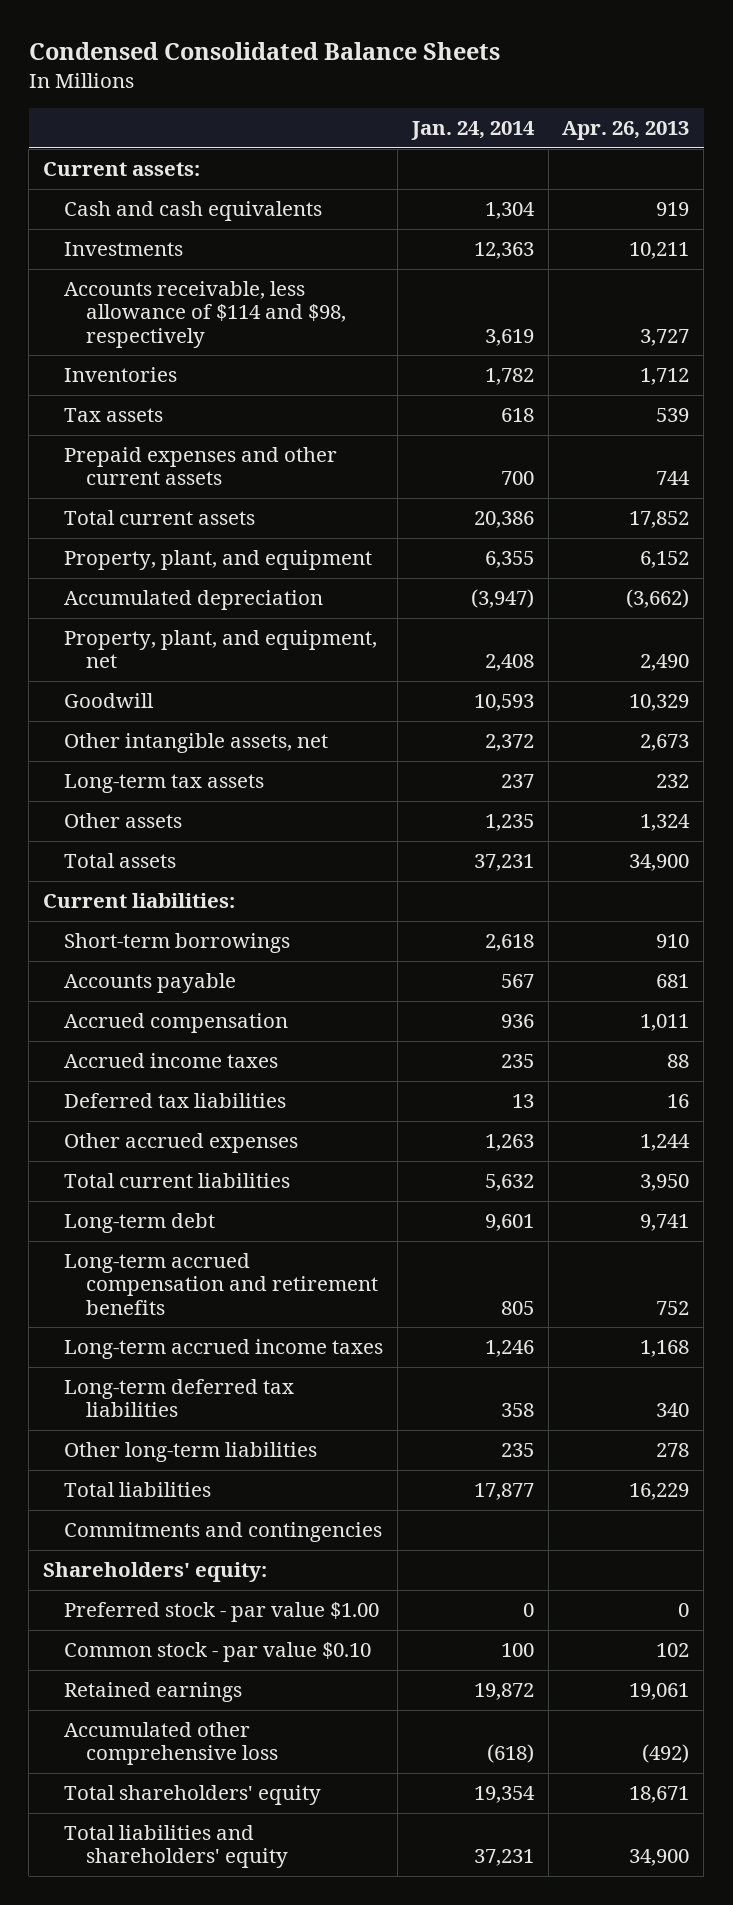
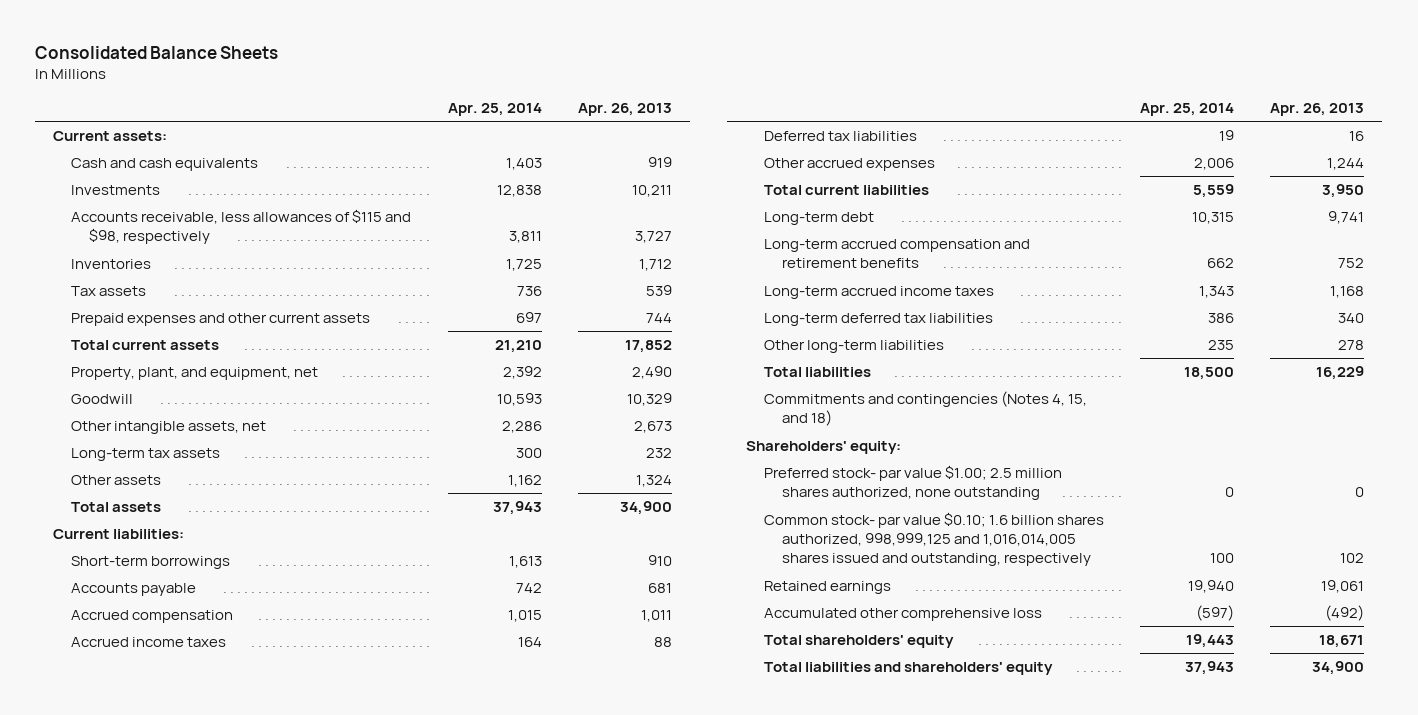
- Condensed Consolidated Balance Sheets
+ Consolidated Balance Sheets
- | Jan. 24, 2014 | Apr. 26, 2013
+ | Apr. 25, 2014 | Apr. 26, 2013
- Accounts receivable, less allowance of $114 and $98, respectively | 3,619 | 3,727
+ Accounts receivable, less allowances of $115 and $98, respectively | 3,811 | 3,727
- Property, plant, and equipment | 6,355 | 6,152
- Accumulated depreciation | (3,947) | (3,662)
- Commitments and contingencies
+ Commitments and contingencies (Notes 4, 15, and 18)
- Preferred stock - par value $1.00 | 0 | 0
- Common stock - par value $0.10 | 100 | 102
+ Preferred stock- par value $1.00; 2.5 million shares authorized, none outstanding | 0 | 0
+ Common stock- par value $0.10; 1.6 billion shares authorized, 998,999,125 and 1,016,014,005 shares issued and outstanding, respectively | 100 | 102

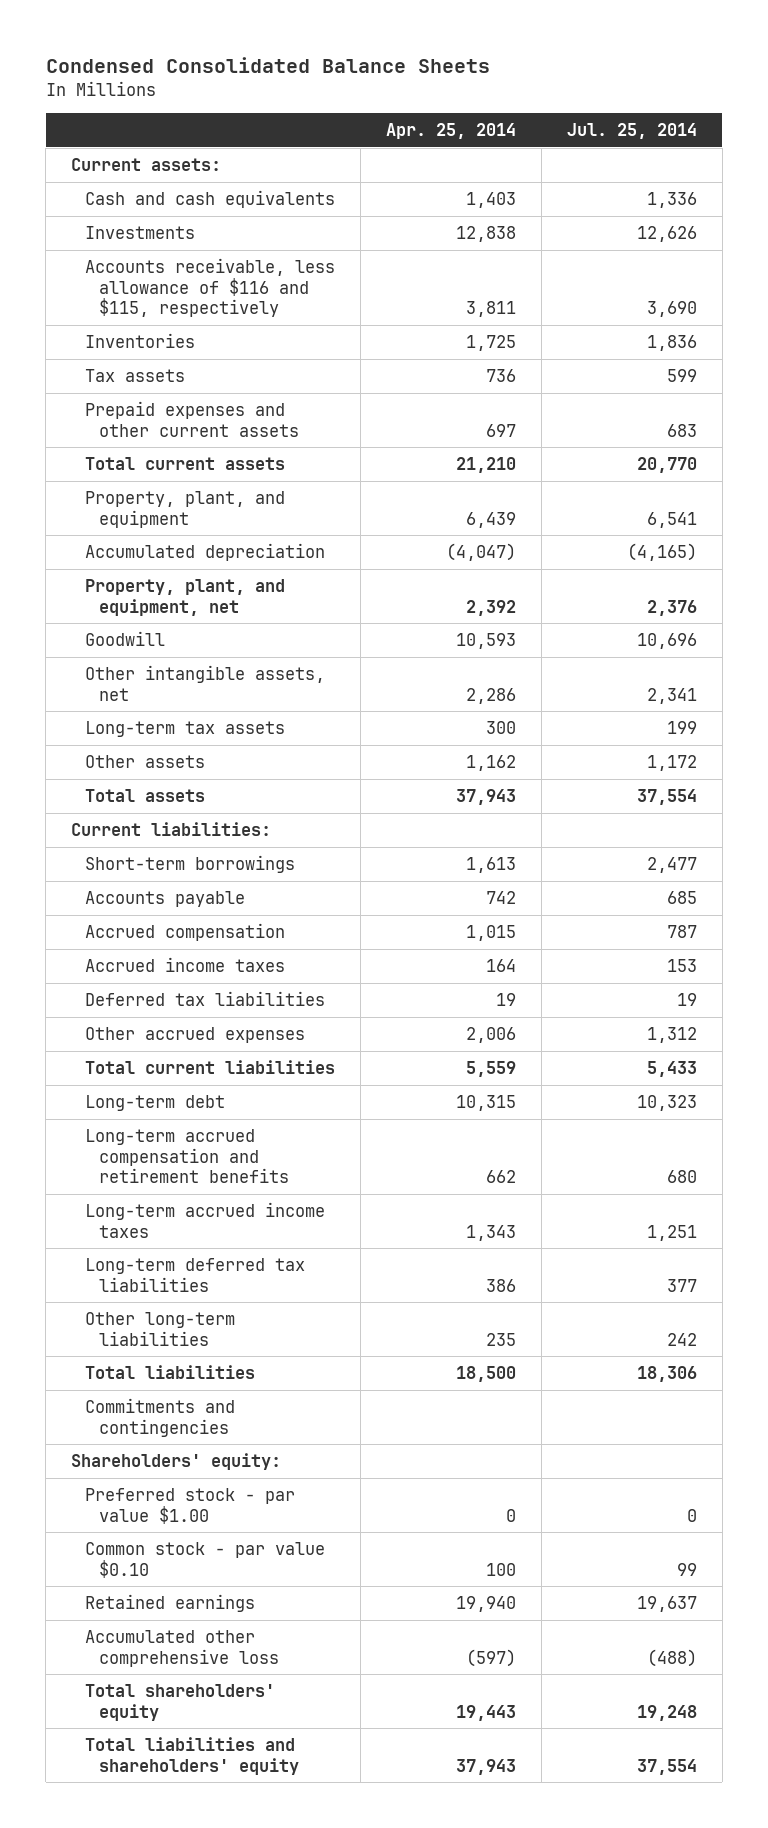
- Consolidated Balance Sheets
+ Condensed Consolidated Balance Sheets
- | Apr. 25, 2014 | Apr. 26, 2013
+ | Apr. 25, 2014 | Jul. 25, 2014
- Accounts receivable, less allowances of $115 and $98, respectively | 3,811 | 3,727
+ Accounts receivable, less allowance of $116 and $115, respectively | 3,811 | 3,690
+ Property, plant, and equipment | 6,439 | 6,541
+ Accumulated depreciation | (4,047) | (4,165)
- Commitments and contingencies (Notes 4, 15, and 18)
+ Commitments and contingencies
- Preferred stock- par value $1.00; 2.5 million shares authorized, none outstanding | 0 | 0
- Common stock- par value $0.10; 1.6 billion shares authorized, 998,999,125 and 1,016,014,005 shares issued and outstanding, respectively | 100 | 102
+ Preferred stock - par value $1.00 | 0 | 0
+ Common stock - par value $0.10 | 100 | 99

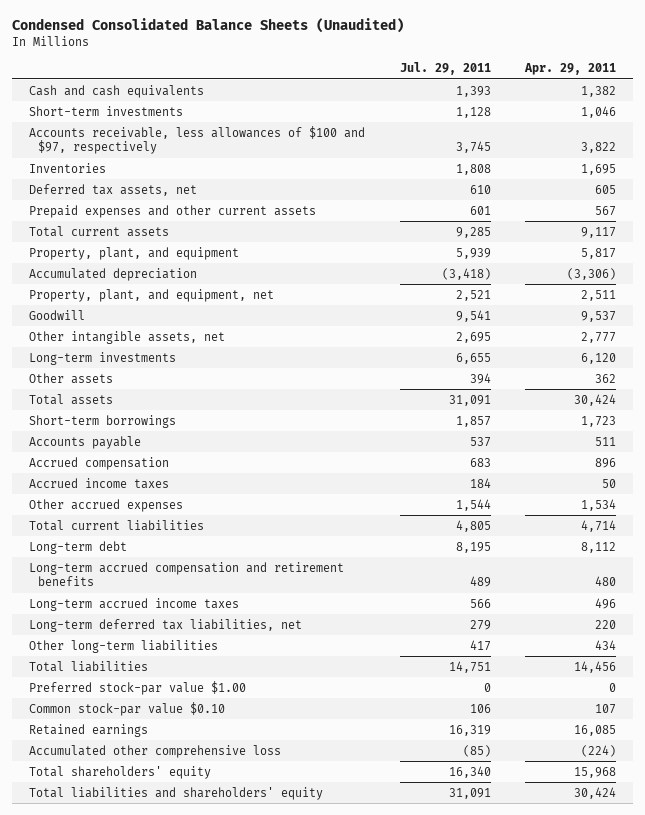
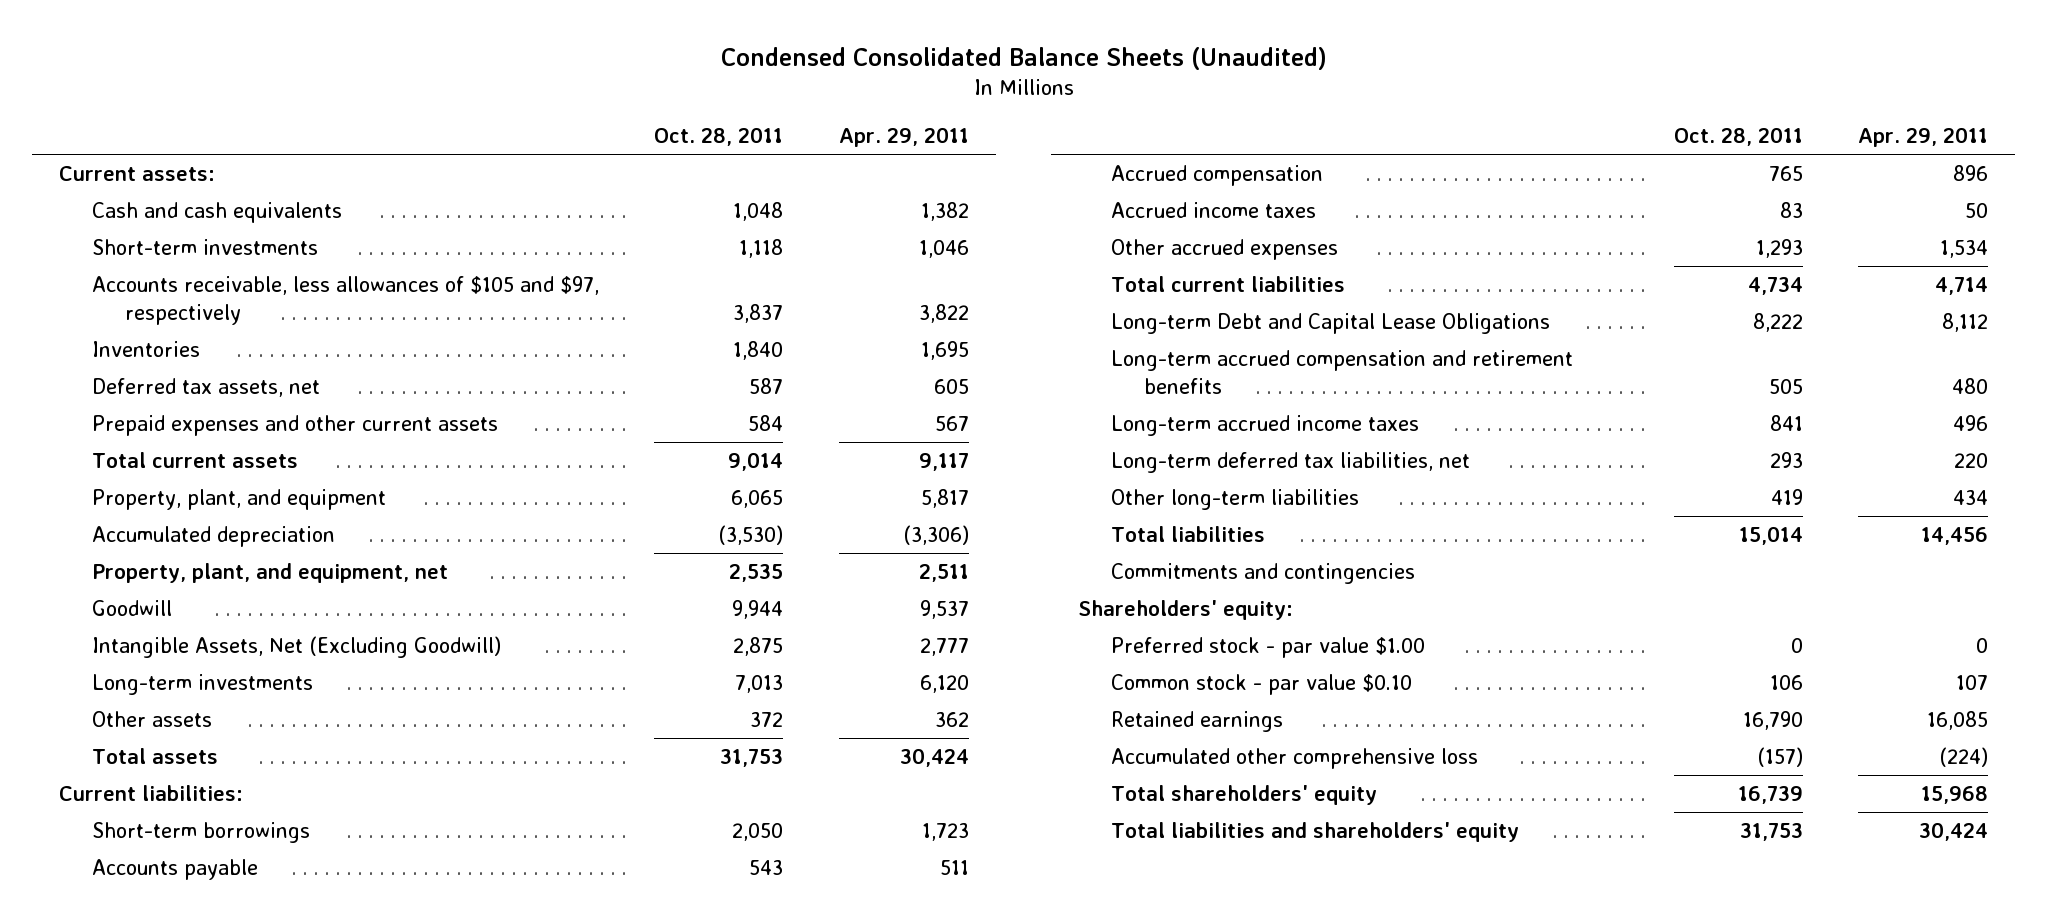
- | Jul. 29, 2011 | Apr. 29, 2011
+ | Oct. 28, 2011 | Apr. 29, 2011
+ Current assets:
- Accounts receivable, less allowances of $100 and $97, respectively | 3,745 | 3,822
+ Accounts receivable, less allowances of $105 and $97, respectively | 3,837 | 3,822
- Other intangible assets, net | 2,695 | 2,777
+ Intangible Assets, Net (Excluding Goodwill) | 2,875 | 2,777
+ Current liabilities:
- Long-term debt | 8,195 | 8,112
+ Long-term Debt and Capital Lease Obligations | 8,222 | 8,112
- Preferred stock-par value $1.00 | 0 | 0
- Common stock-par value $0.10 | 106 | 107
+ Commitments and contingencies
+ Shareholders' equity:
+ Preferred stock - par value $1.00 | 0 | 0
+ Common stock - par value $0.10 | 106 | 107

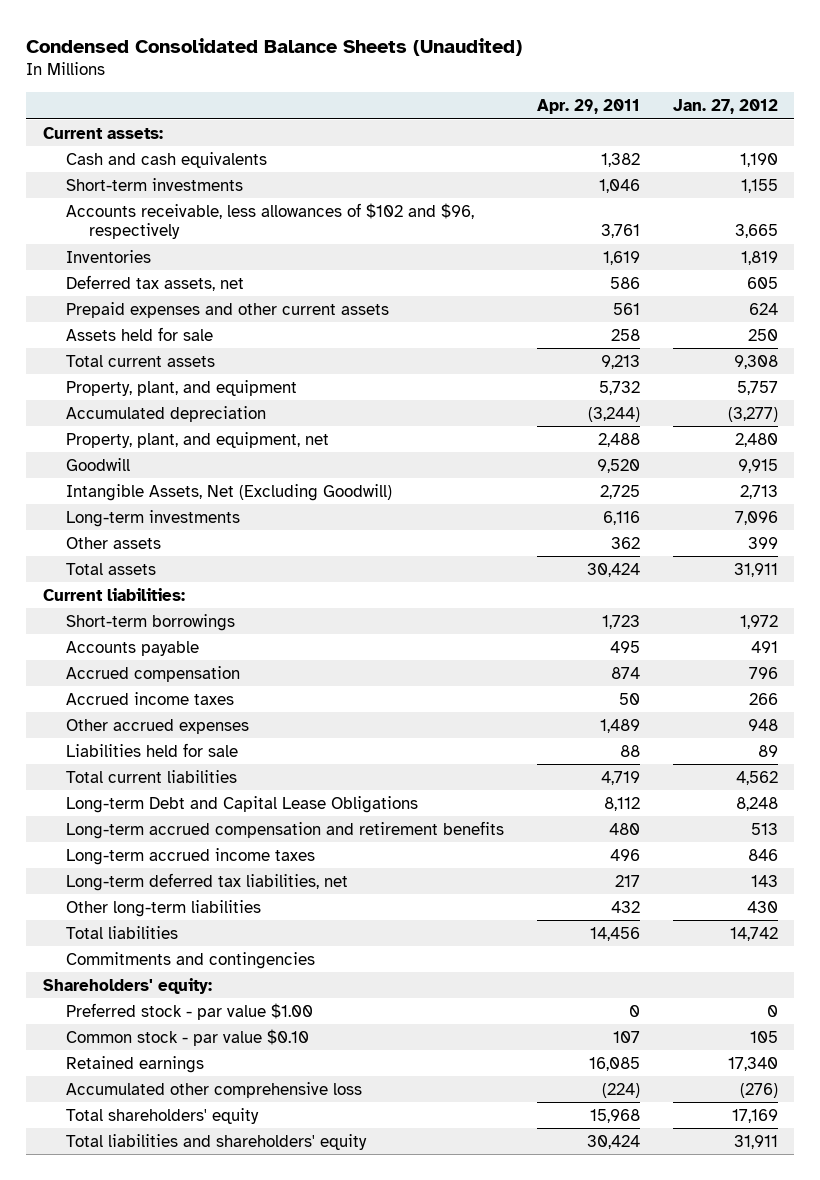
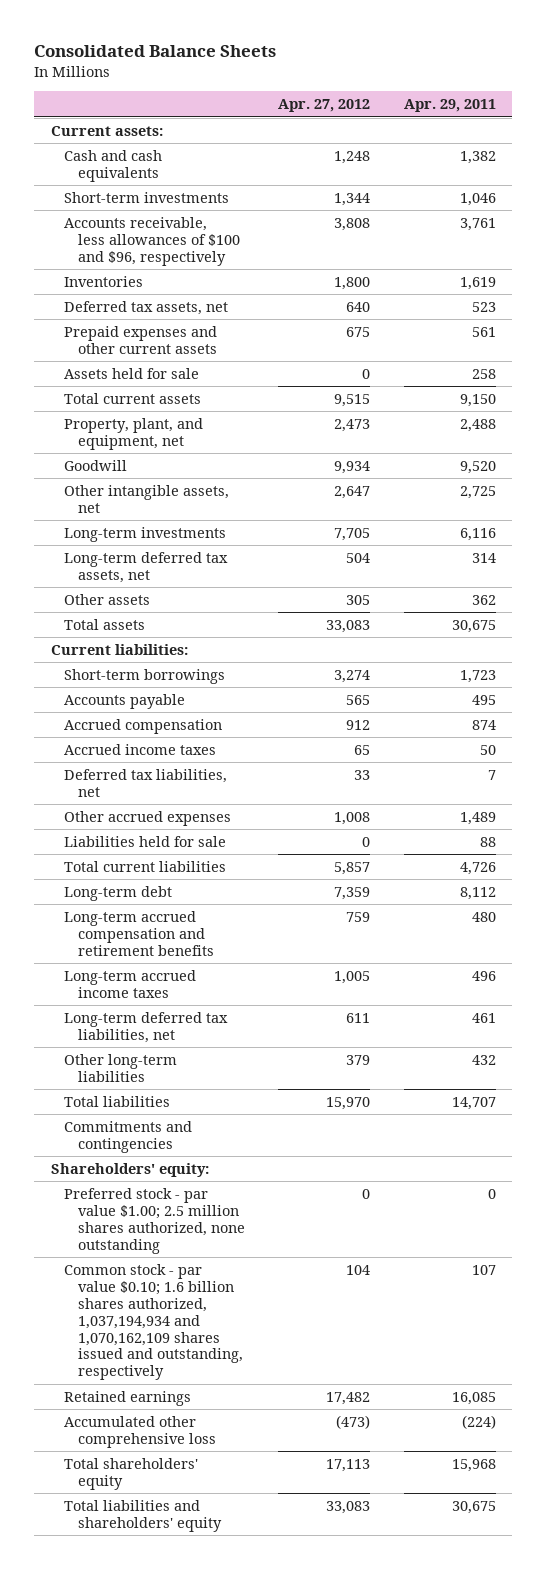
- Condensed Consolidated Balance Sheets (Unaudited)
+ Consolidated Balance Sheets
- | Apr. 29, 2011 | Jan. 27, 2012
+ | Apr. 27, 2012 | Apr. 29, 2011
- Accounts receivable, less allowances of $102 and $96, respectively | 3,761 | 3,665
+ Accounts receivable, less allowances of $100 and $96, respectively | 3,808 | 3,761
- Deferred tax assets, net | 586 | 605
+ Deferred tax assets, net | 640 | 523
- Total current assets | 9,213 | 9,308
- Property, plant, and equipment | 5,732 | 5,757
- Accumulated depreciation | (3,244) | (3,277)
+ Total current assets | 9,515 | 9,150
- Intangible Assets, Net (Excluding Goodwill) | 2,725 | 2,713
+ Other intangible assets, net | 2,647 | 2,725
+ Long-term deferred tax assets, net | 504 | 314
- Total assets | 30,424 | 31,911
+ Total assets | 33,083 | 30,675
+ Deferred tax liabilities, net | 33 | 7
- Total current liabilities | 4,719 | 4,562
- Long-term Debt and Capital Lease Obligations | 8,112 | 8,248
+ Total current liabilities | 5,857 | 4,726
+ Long-term debt | 7,359 | 8,112
- Long-term deferred tax liabilities, net | 217 | 143
+ Long-term deferred tax liabilities, net | 611 | 461
- Total liabilities | 14,456 | 14,742
+ Total liabilities | 15,970 | 14,707
- Preferred stock - par value $1.00 | 0 | 0
- Common stock - par value $0.10 | 107 | 105
+ Preferred stock - par value $1.00; 2.5 million shares authorized, none outstanding | 0 | 0
+ Common stock - par value $0.10; 1.6 billion shares authorized, 1,037,194,934 and 1,070,162,109 shares issued and outstanding, respectively | 104 | 107
- Total liabilities and shareholders' equity | 30,424 | 31,911
+ Total liabilities and shareholders' equity | 33,083 | 30,675

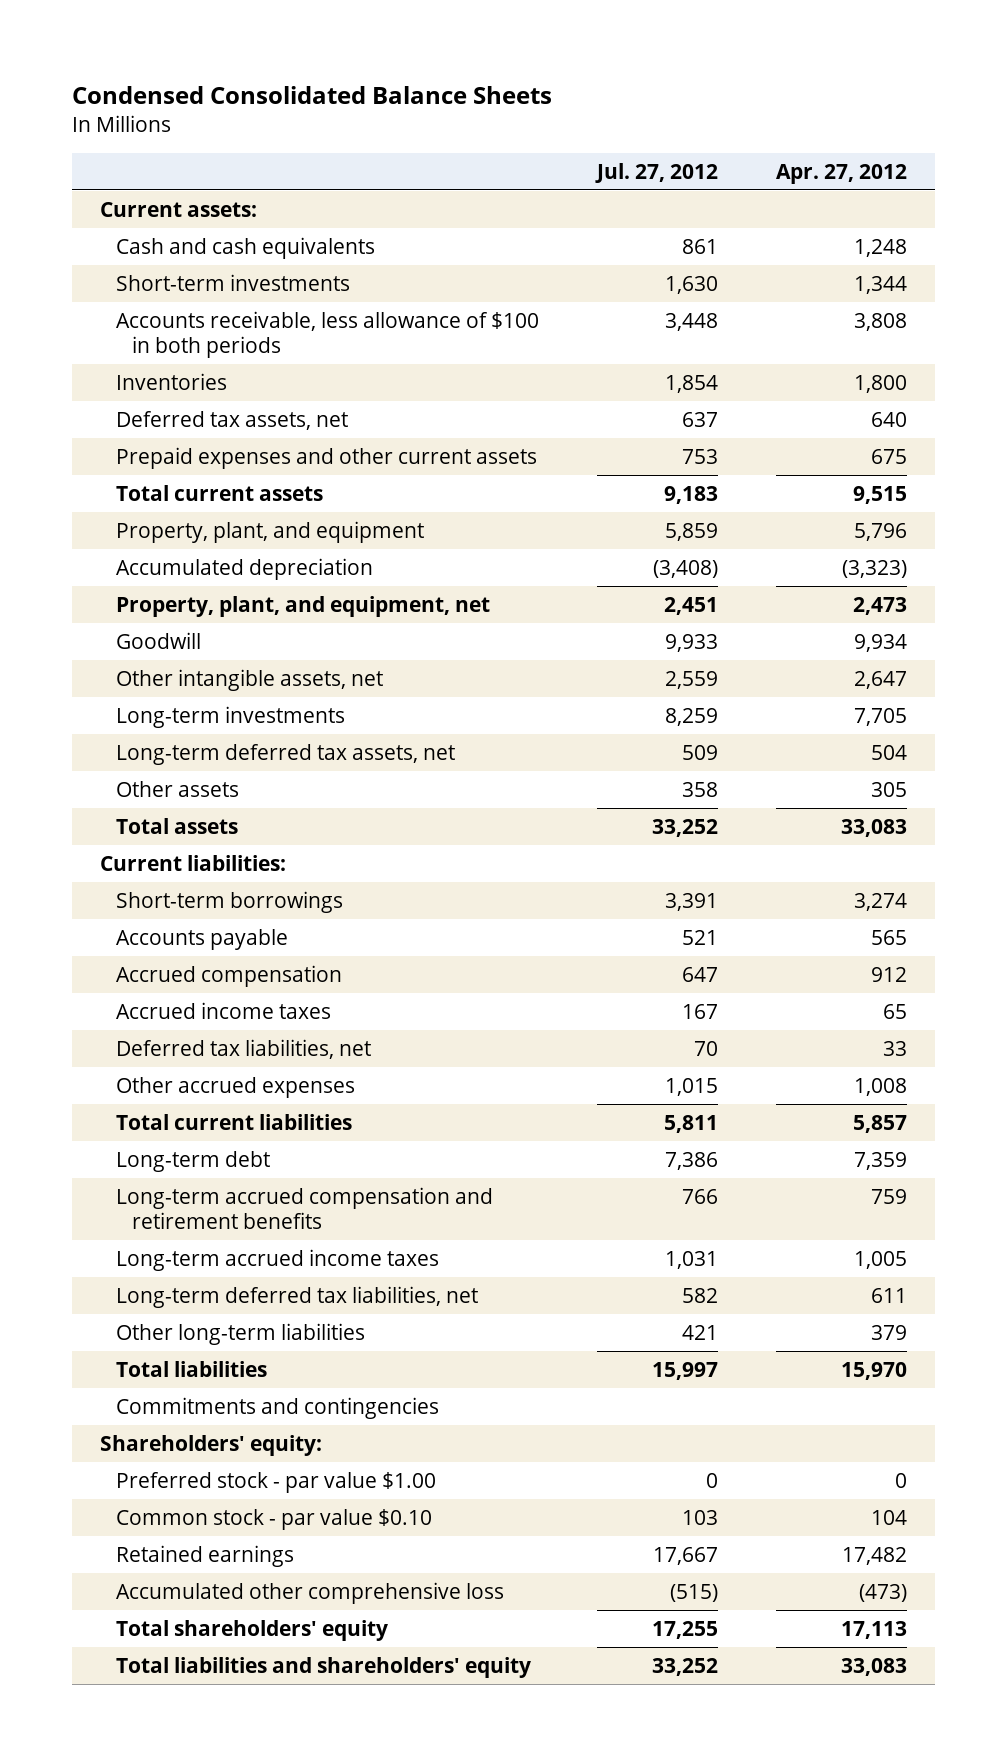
- Consolidated Balance Sheets
+ Condensed Consolidated Balance Sheets
- | Apr. 27, 2012 | Apr. 29, 2011
+ | Jul. 27, 2012 | Apr. 27, 2012
- Accounts receivable, less allowances of $100 and $96, respectively | 3,808 | 3,761
+ Accounts receivable, less allowance of $100 in both periods | 3,448 | 3,808
- Assets held for sale | 0 | 258
+ Property, plant, and equipment | 5,859 | 5,796
+ Accumulated depreciation | (3,408) | (3,323)
- Liabilities held for sale | 0 | 88
- Preferred stock - par value $1.00; 2.5 million shares authorized, none outstanding | 0 | 0
- Common stock - par value $0.10; 1.6 billion shares authorized, 1,037,194,934 and 1,070,162,109 shares issued and outstanding, respectively | 104 | 107
+ Preferred stock - par value $1.00 | 0 | 0
+ Common stock - par value $0.10 | 103 | 104

